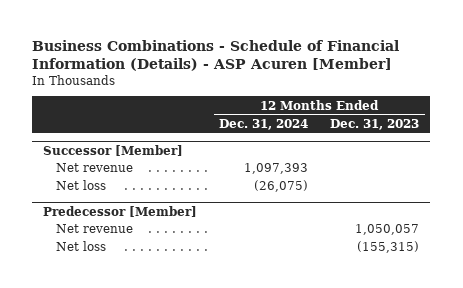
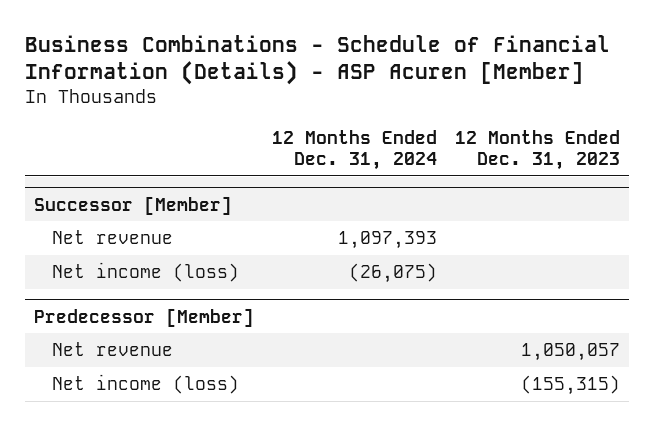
@ Successor [Member]
- Net loss | (26,075) |
+ Net income (loss) | (26,075) |
@ Predecessor [Member]
- Net loss | | (155,315)
+ Net income (loss) | | (155,315)

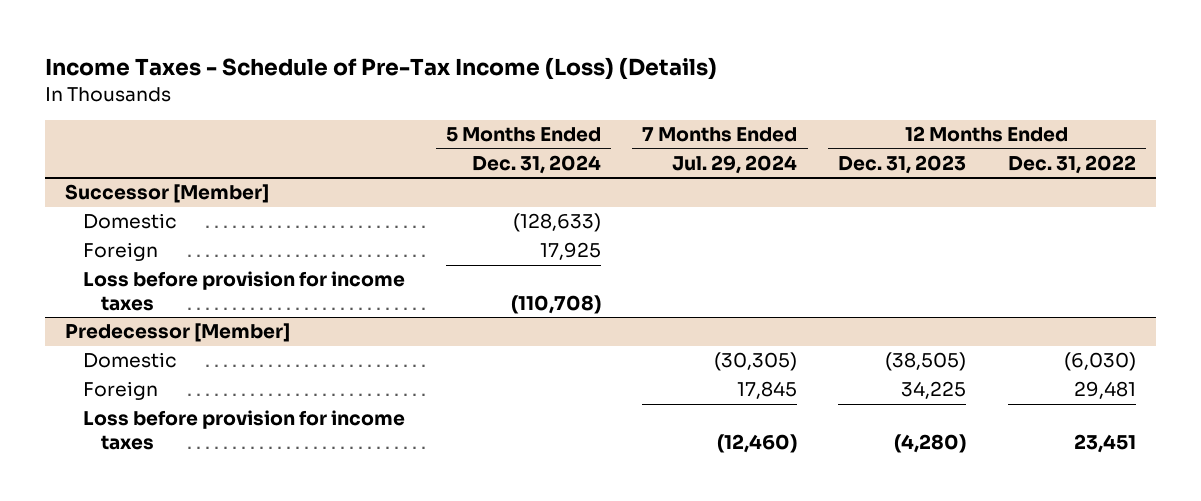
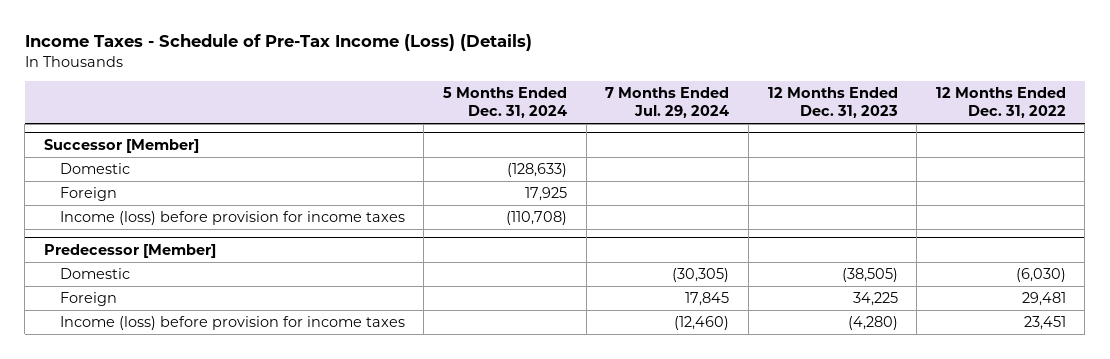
@ Successor [Member]
- Loss before provision for income taxes | (110,708) | | |
+ Income (loss) before provision for income taxes | (110,708) | | |
@ Predecessor [Member]
- Loss before provision for income taxes | | (12,460) | (4,280) | 23,451
+ Income (loss) before provision for income taxes | | (12,460) | (4,280) | 23,451

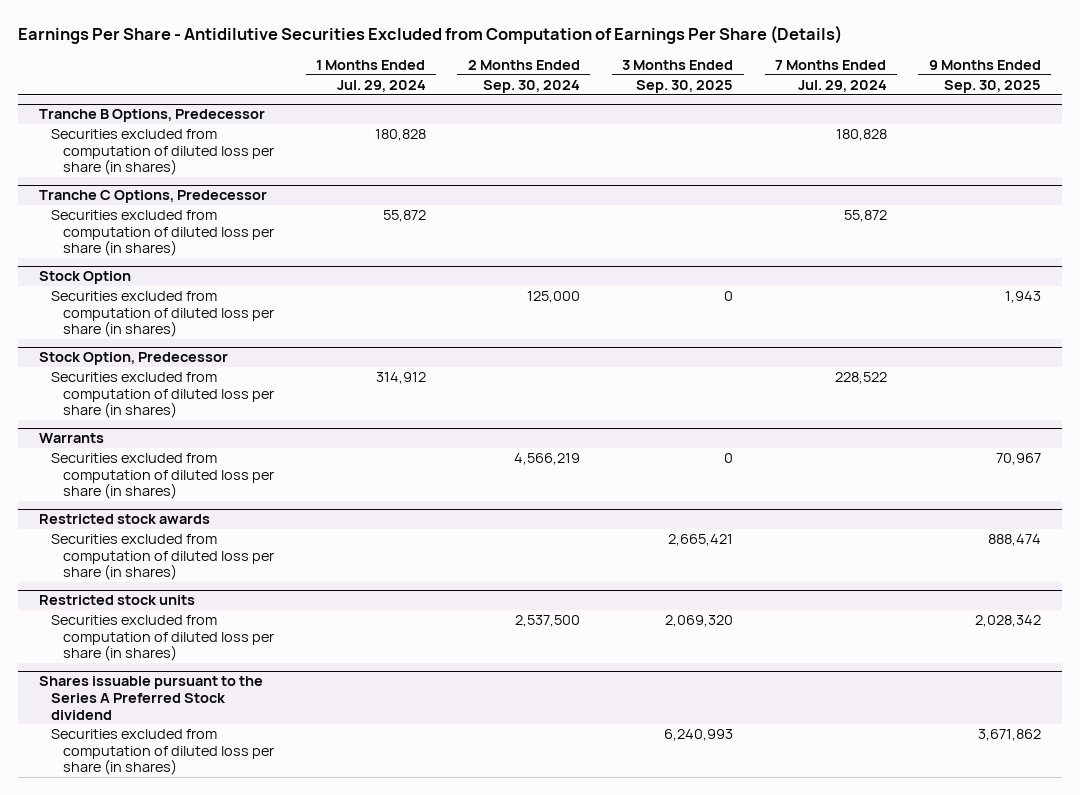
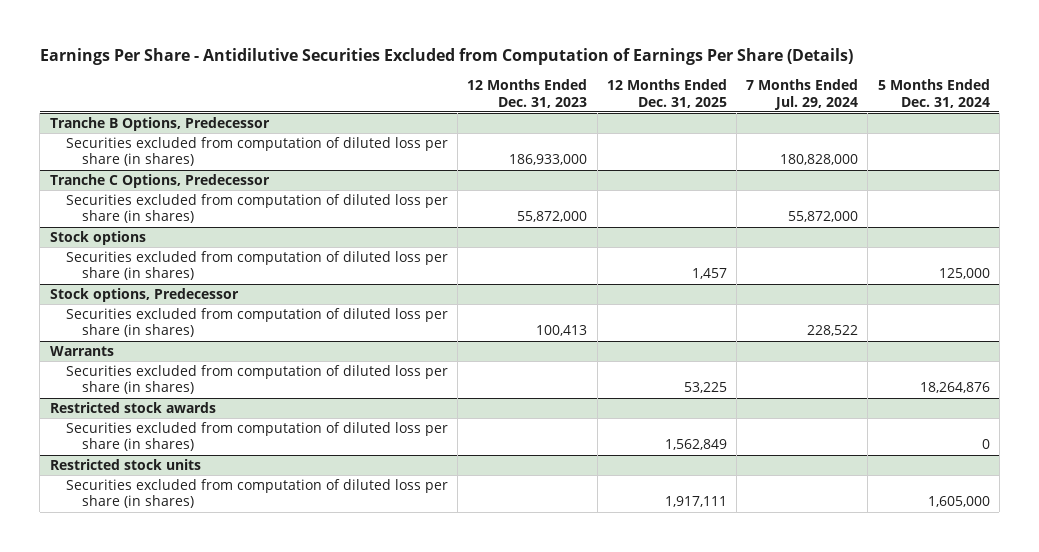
- | 1 Months Ended Jul. 29, 2024 | 2 Months Ended Sep. 30, 2024 | 3 Months Ended Sep. 30, 2025 | 7 Months Ended Jul. 29, 2024 | 9 Months Ended Sep. 30, 2025
+ | 12 Months Ended Dec. 31, 2023 | 12 Months Ended Dec. 31, 2025 | 7 Months Ended Jul. 29, 2024 | 5 Months Ended Dec. 31, 2024
@ Tranche B Options, Predecessor
- Securities excluded from computation of diluted loss per share (in shares) | 180,828 | | | 180,828 |
+ Securities excluded from computation of diluted loss per share (in shares) | 186,933,000 | | 180,828,000 |
@ Tranche C Options, Predecessor
- Securities excluded from computation of diluted loss per share (in shares) | 55,872 | | | 55,872 |
- Stock Option
@ Tranche C Options, Predecessor
+ Securities excluded from computation of diluted loss per share (in shares) | 55,872,000 | | 55,872,000 |
+ Stock options
- Stock Option, Predecessor
+ Stock options, Predecessor
- Shares issuable pursuant to the Series A Preferred Stock dividend
- Securities excluded from computation of diluted loss per share (in shares) | | | 6,240,993 | | 3,671,862

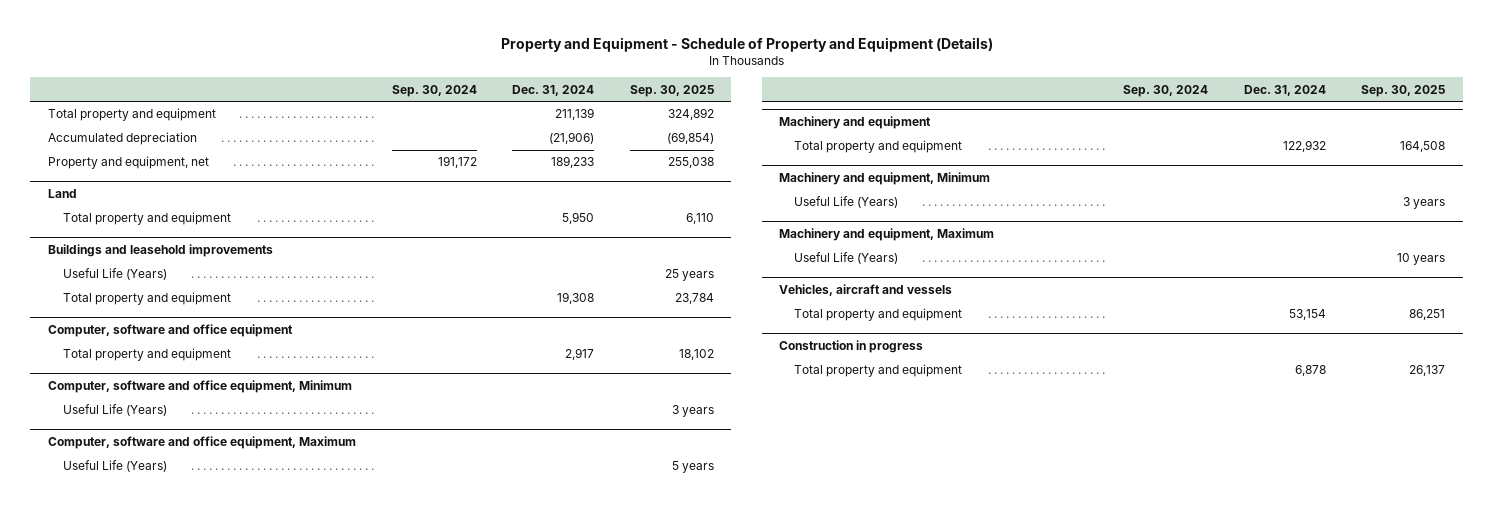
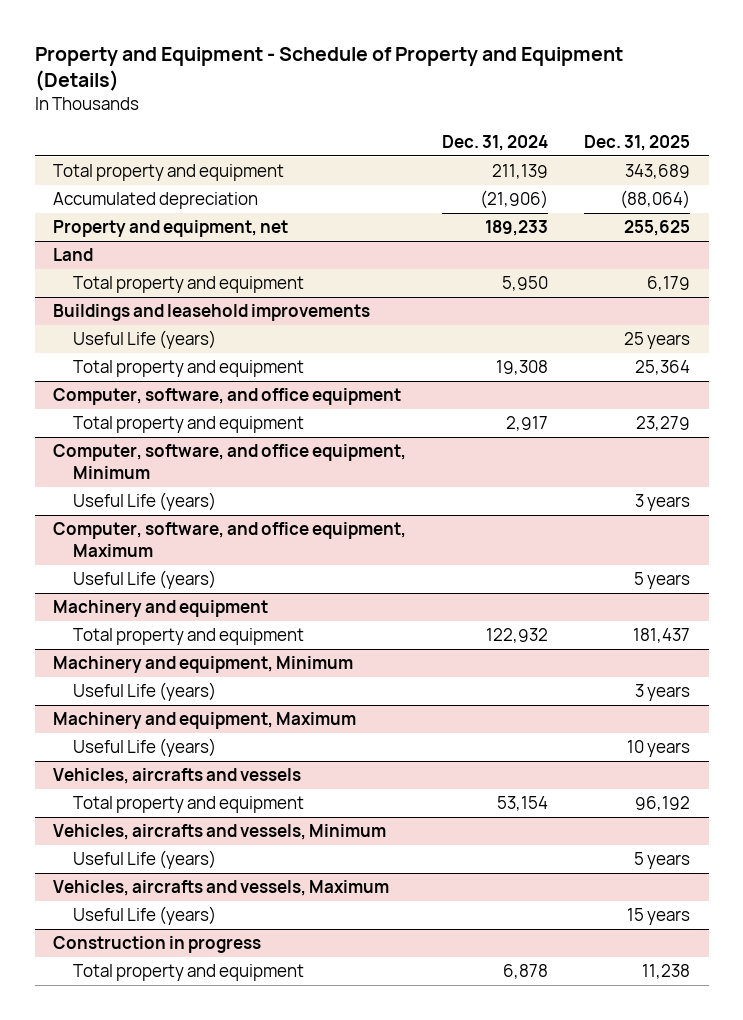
- | Sep. 30, 2024 | Dec. 31, 2024 | Sep. 30, 2025
+ | Dec. 31, 2024 | Dec. 31, 2025
@ Buildings and leasehold improvements
- Useful Life (Years) | | | 25 years
+ Useful Life (years) | | 25 years
- Computer, software and office equipment
+ Computer, software, and office equipment
- Computer, software and office equipment, Minimum
- Useful Life (Years) | | | 3 years
- Computer, software and office equipment, Maximum
- Useful Life (Years) | | | 5 years
+ Computer, software, and office equipment, Minimum
+ Useful Life (years) | | 3 years
+ Computer, software, and office equipment, Maximum
+ Useful Life (years) | | 5 years
@ Machinery and equipment, Minimum
- Useful Life (Years) | | | 3 years
+ Useful Life (years) | | 3 years
@ Machinery and equipment, Maximum
- Useful Life (Years) | | | 10 years
- Vehicles, aircraft and vessels
@ Machinery and equipment, Maximum
+ Useful Life (years) | | 10 years
+ Vehicles, aircrafts and vessels
+ Vehicles, aircrafts and vessels, Minimum
+ Useful Life (years) | | 5 years
+ Vehicles, aircrafts and vessels, Maximum
+ Useful Life (years) | | 15 years

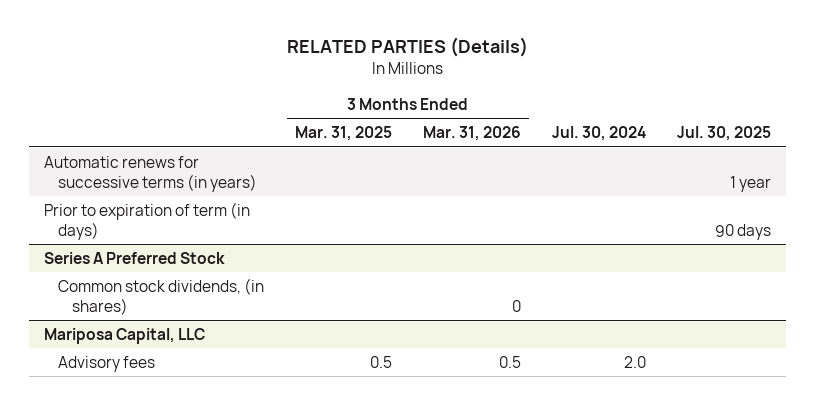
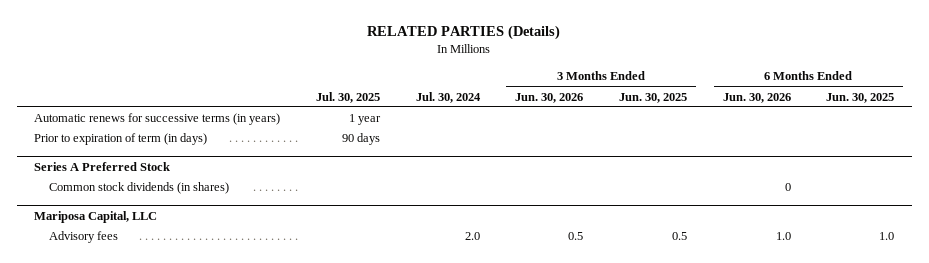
- | 3 Months Ended Mar. 31, 2025 | 3 Months Ended Mar. 31, 2026 | Jul. 30, 2024 | Jul. 30, 2025
+ | Jul. 30, 2025 | Jul. 30, 2024 | 3 Months Ended Jun. 30, 2026 | 3 Months Ended Jun. 30, 2025 | 6 Months Ended Jun. 30, 2026 | 6 Months Ended Jun. 30, 2025
@ Series A Preferred Stock
- Common stock dividends, (in shares) | | 0 | |
+ Common stock dividends (in shares) | | | | | 0 |

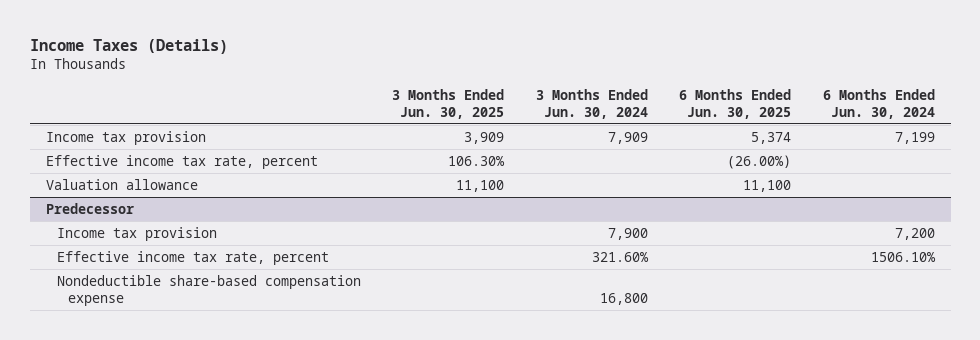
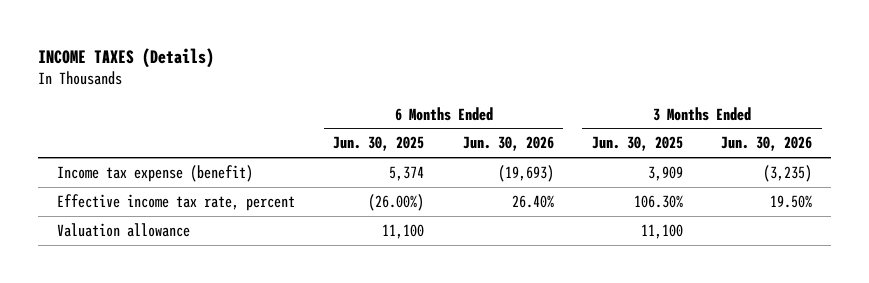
- Income Taxes (Details)
+ INCOME TAXES (Details)
- | 3 Months Ended Jun. 30, 2025 | 3 Months Ended Jun. 30, 2024 | 6 Months Ended Jun. 30, 2025 | 6 Months Ended Jun. 30, 2024
+ | 6 Months Ended Jun. 30, 2025 | 6 Months Ended Jun. 30, 2026 | 3 Months Ended Jun. 30, 2025 | 3 Months Ended Jun. 30, 2026
- Income tax provision | 3,909 | 7,909 | 5,374 | 7,199
+ Income tax expense (benefit) | 5,374 | (19,693) | 3,909 | (3,235)
- Predecessor
- Income tax provision | | 7,900 | | 7,200
- Effective income tax rate, percent | | 321.60% | | 1506.10%
- Nondeductible share-based compensation expense | | 16,800 | |

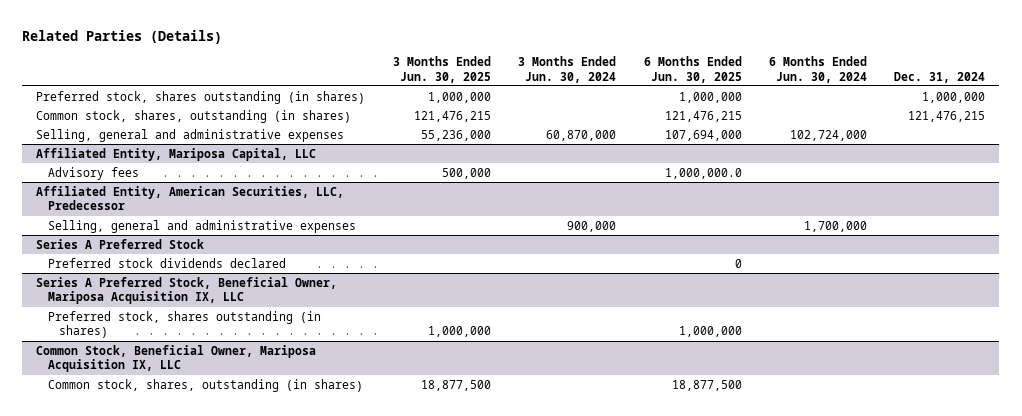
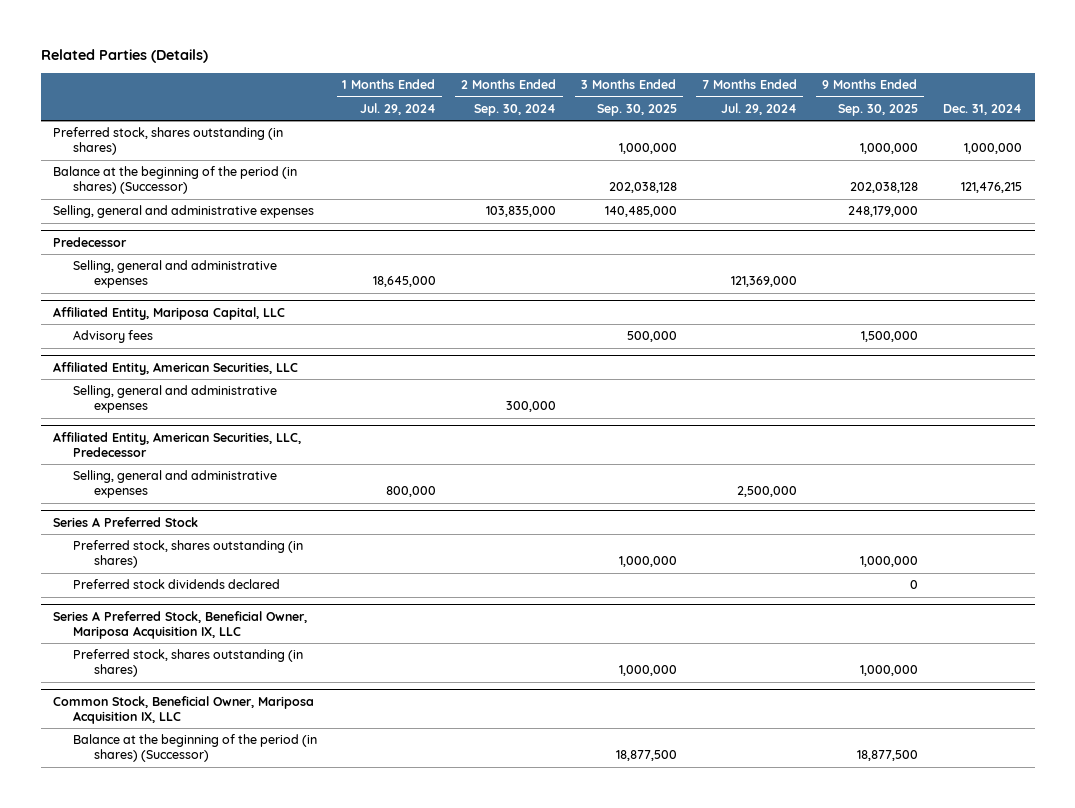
- | 3 Months Ended Jun. 30, 2025 | 3 Months Ended Jun. 30, 2024 | 6 Months Ended Jun. 30, 2025 | 6 Months Ended Jun. 30, 2024 | Dec. 31, 2024
+ | 1 Months Ended Jul. 29, 2024 | 2 Months Ended Sep. 30, 2024 | 3 Months Ended Sep. 30, 2025 | 7 Months Ended Jul. 29, 2024 | 9 Months Ended Sep. 30, 2025 | Dec. 31, 2024
- Common stock, shares, outstanding (in shares) | 121,476,215 | | 121,476,215 | | 121,476,215
+ Balance at the beginning of the period (in shares) (Successor) | | | 202,038,128 | | 202,038,128 | 121,476,215
+ Predecessor
+ Selling, general and administrative expenses | 18,645,000 | | | 121,369,000 | |
+ Affiliated Entity, American Securities, LLC
+ Selling, general and administrative expenses | | 300,000 | | | |
@ Series A Preferred Stock
+ Preferred stock, shares outstanding (in shares) | | | 1,000,000 | | 1,000,000 |
@ Common Stock, Beneficial Owner, Mariposa Acquisition IX, LLC
- Common stock, shares, outstanding (in shares) | 18,877,500 | | 18,877,500 | |
+ Balance at the beginning of the period (in shares) (Successor) | | | 18,877,500 | | 18,877,500 |

